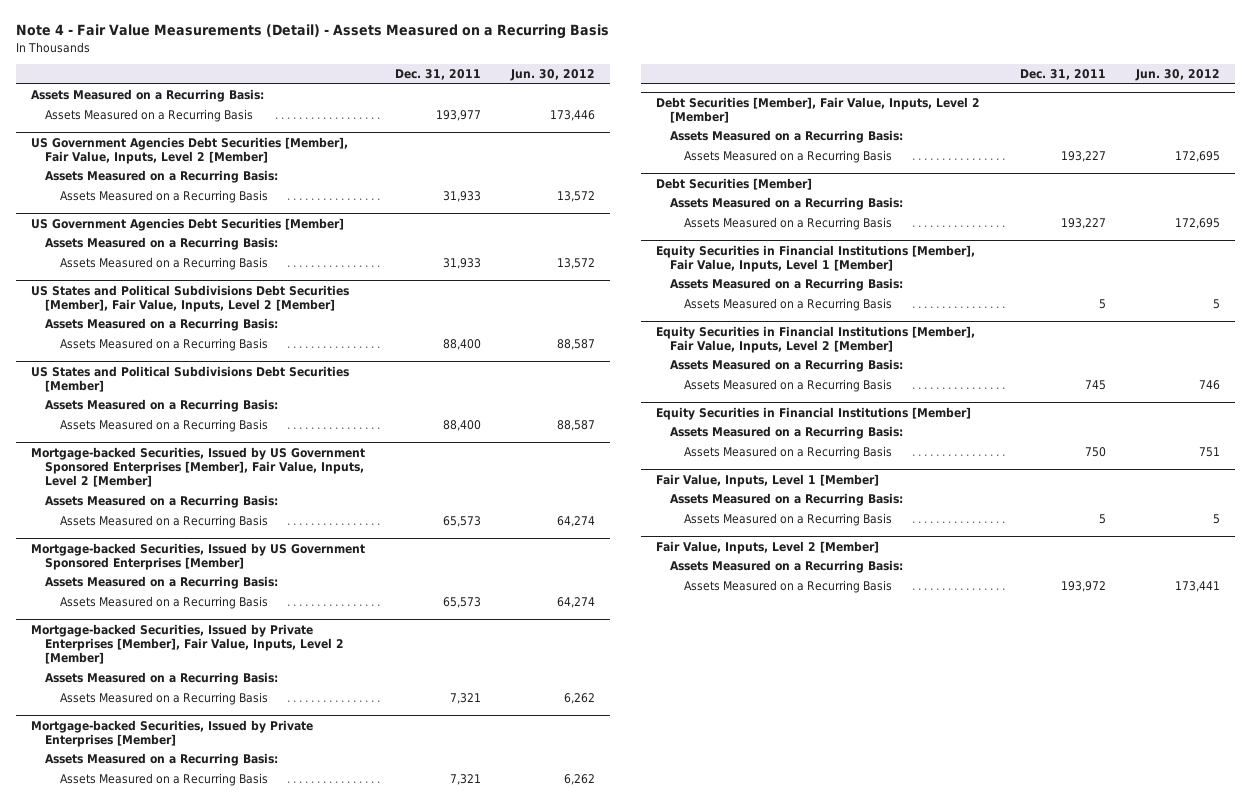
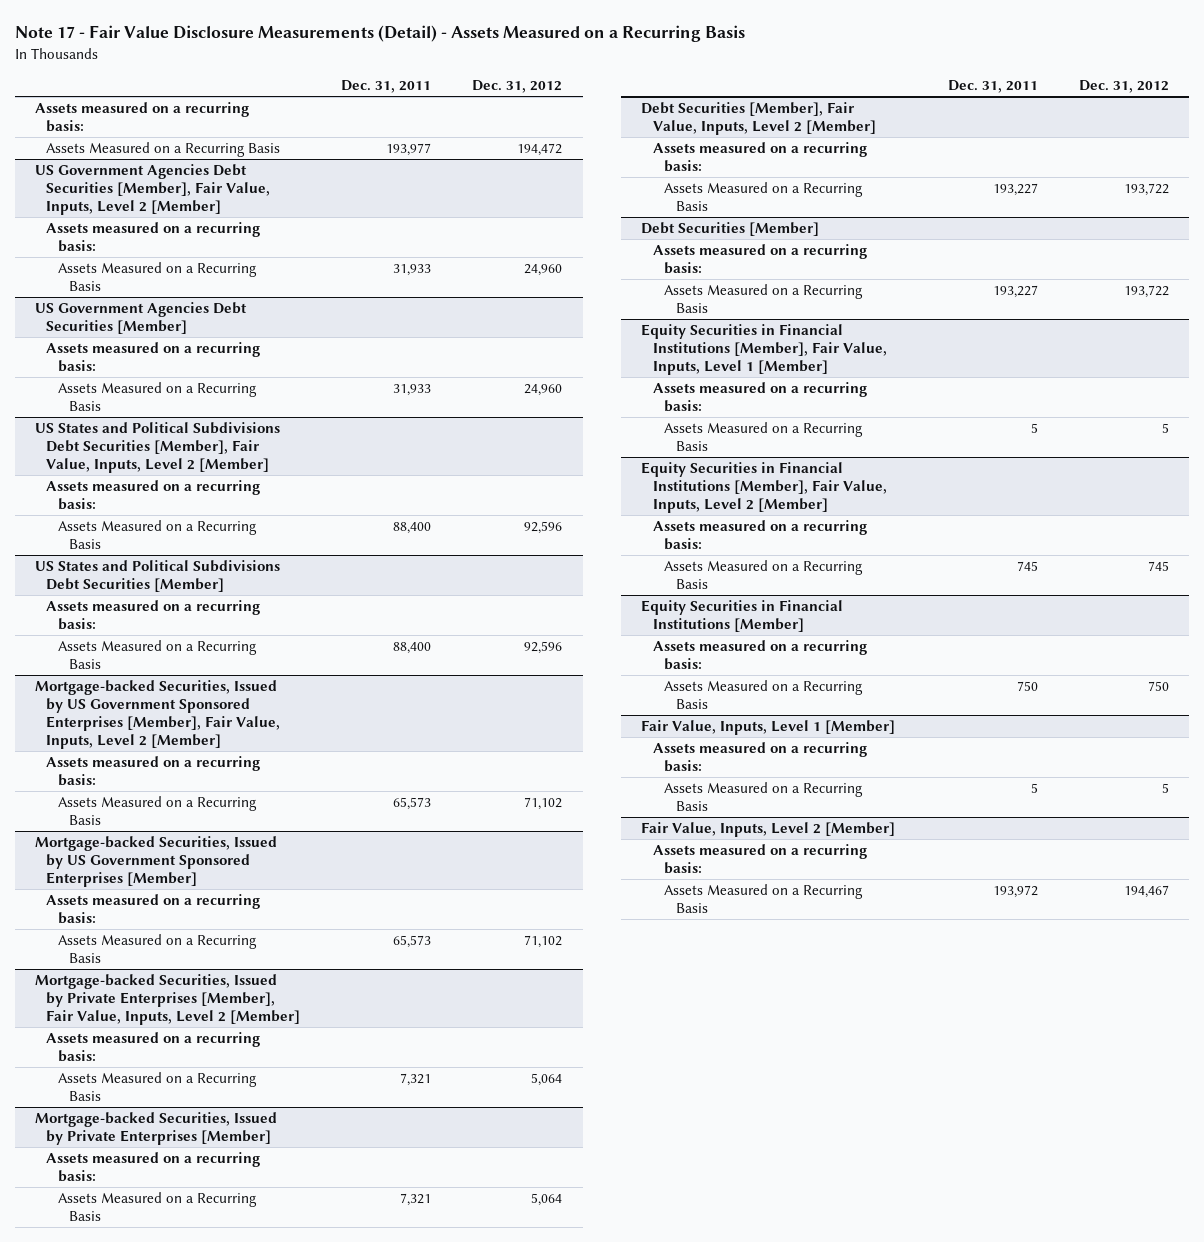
- Note 4 - Fair Value Measurements (Detail) - Assets Measured on a Recurring Basis
+ Note 17 - Fair Value Disclosure Measurements (Detail) - Assets Measured on a Recurring Basis
- | Dec. 31, 2011 | Jun. 30, 2012
+ | Dec. 31, 2011 | Dec. 31, 2012
- Assets Measured on a Recurring Basis:
+ Assets measured on a recurring basis:
@ US Government Agencies Debt Securities [Member], Fair Value, Inputs, Level 2 [Member]
- Assets Measured on a Recurring Basis:
+ Assets measured on a recurring basis:
@ US Government Agencies Debt Securities [Member]
- Assets Measured on a Recurring Basis:
+ Assets measured on a recurring basis:
@ US States and Political Subdivisions Debt Securities [Member], Fair Value, Inputs, Level 2 [Member]
- Assets Measured on a Recurring Basis:
+ Assets measured on a recurring basis:
@ US States and Political Subdivisions Debt Securities [Member]
- Assets Measured on a Recurring Basis:
+ Assets measured on a recurring basis:
@ Mortgage-backed Securities, Issued by US Government Sponsored Enterprises [Member], Fair Value, Inputs, Level 2 [Member]
- Assets Measured on a Recurring Basis:
+ Assets measured on a recurring basis:
@ Mortgage-backed Securities, Issued by US Government Sponsored Enterprises [Member]
- Assets Measured on a Recurring Basis:
+ Assets measured on a recurring basis:
@ Mortgage-backed Securities, Issued by Private Enterprises [Member], Fair Value, Inputs, Level 2 [Member]
- Assets Measured on a Recurring Basis:
+ Assets measured on a recurring basis:
@ Mortgage-backed Securities, Issued by Private Enterprises [Member]
- Assets Measured on a Recurring Basis:
+ Assets measured on a recurring basis:
@ Debt Securities [Member], Fair Value, Inputs, Level 2 [Member]
- Assets Measured on a Recurring Basis:
+ Assets measured on a recurring basis:
@ Debt Securities [Member]
- Assets Measured on a Recurring Basis:
+ Assets measured on a recurring basis:
@ Equity Securities in Financial Institutions [Member], Fair Value, Inputs, Level 1 [Member]
- Assets Measured on a Recurring Basis:
+ Assets measured on a recurring basis:
@ Equity Securities in Financial Institutions [Member], Fair Value, Inputs, Level 2 [Member]
- Assets Measured on a Recurring Basis:
+ Assets measured on a recurring basis:
@ Equity Securities in Financial Institutions [Member]
- Assets Measured on a Recurring Basis:
+ Assets measured on a recurring basis:
@ Fair Value, Inputs, Level 1 [Member]
- Assets Measured on a Recurring Basis:
+ Assets measured on a recurring basis:
@ Fair Value, Inputs, Level 2 [Member]
- Assets Measured on a Recurring Basis:
+ Assets measured on a recurring basis:

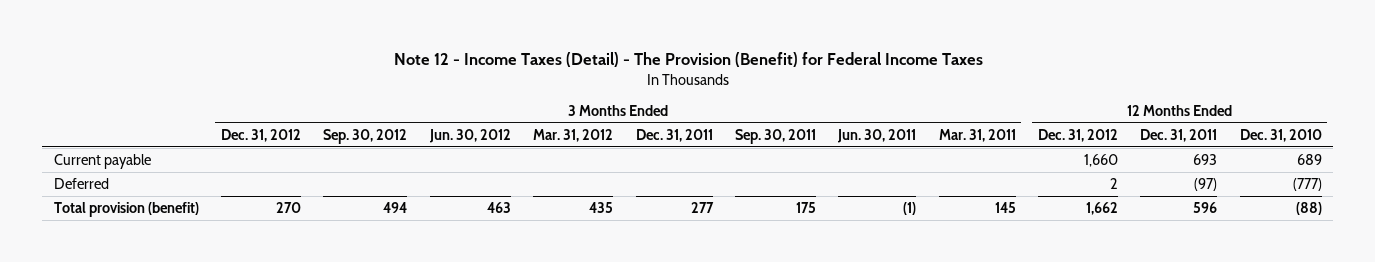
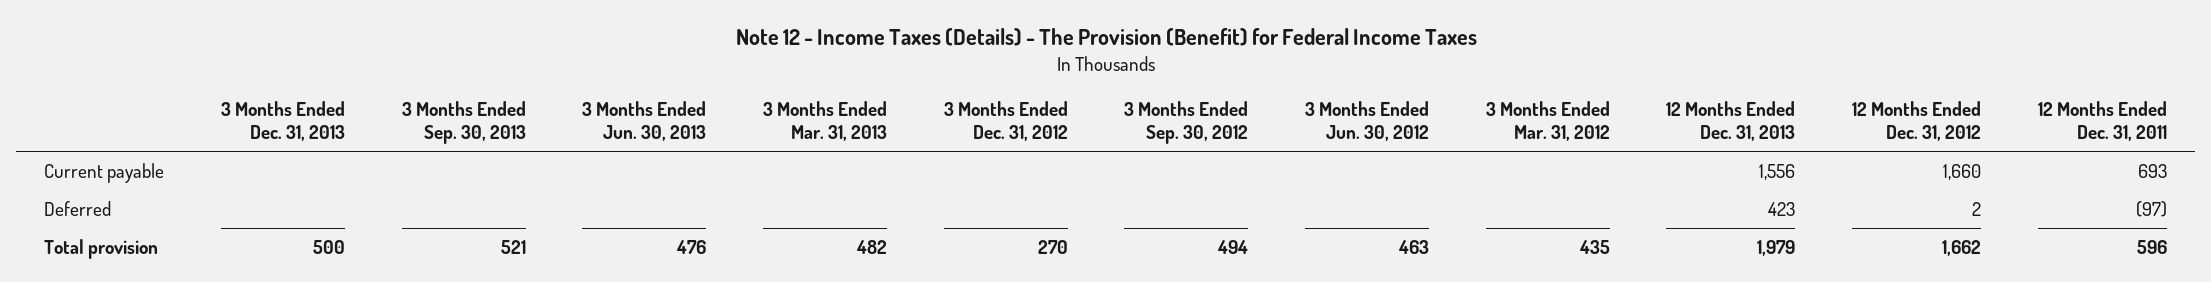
- Note 12 - Income Taxes (Detail) - The Provision (Benefit) for Federal Income Taxes
+ Note 12 - Income Taxes (Details) - The Provision (Benefit) for Federal Income Taxes
- | 3 Months Ended Dec. 31, 2012 | 3 Months Ended Sep. 30, 2012 | 3 Months Ended Jun. 30, 2012 | 3 Months Ended Mar. 31, 2012 | 3 Months Ended Dec. 31, 2011 | 3 Months Ended Sep. 30, 2011 | 3 Months Ended Jun. 30, 2011 | 3 Months Ended Mar. 31, 2011 | 12 Months Ended Dec. 31, 2012 | 12 Months Ended Dec. 31, 2011 | 12 Months Ended Dec. 31, 2010
+ | 3 Months Ended Dec. 31, 2013 | 3 Months Ended Sep. 30, 2013 | 3 Months Ended Jun. 30, 2013 | 3 Months Ended Mar. 31, 2013 | 3 Months Ended Dec. 31, 2012 | 3 Months Ended Sep. 30, 2012 | 3 Months Ended Jun. 30, 2012 | 3 Months Ended Mar. 31, 2012 | 12 Months Ended Dec. 31, 2013 | 12 Months Ended Dec. 31, 2012 | 12 Months Ended Dec. 31, 2011
- Total provision (benefit) | 270 | 494 | 463 | 435 | 277 | 175 | (1) | 145 | 1,662 | 596 | (88)
+ Total provision | 500 | 521 | 476 | 482 | 270 | 494 | 463 | 435 | 1,979 | 1,662 | 596

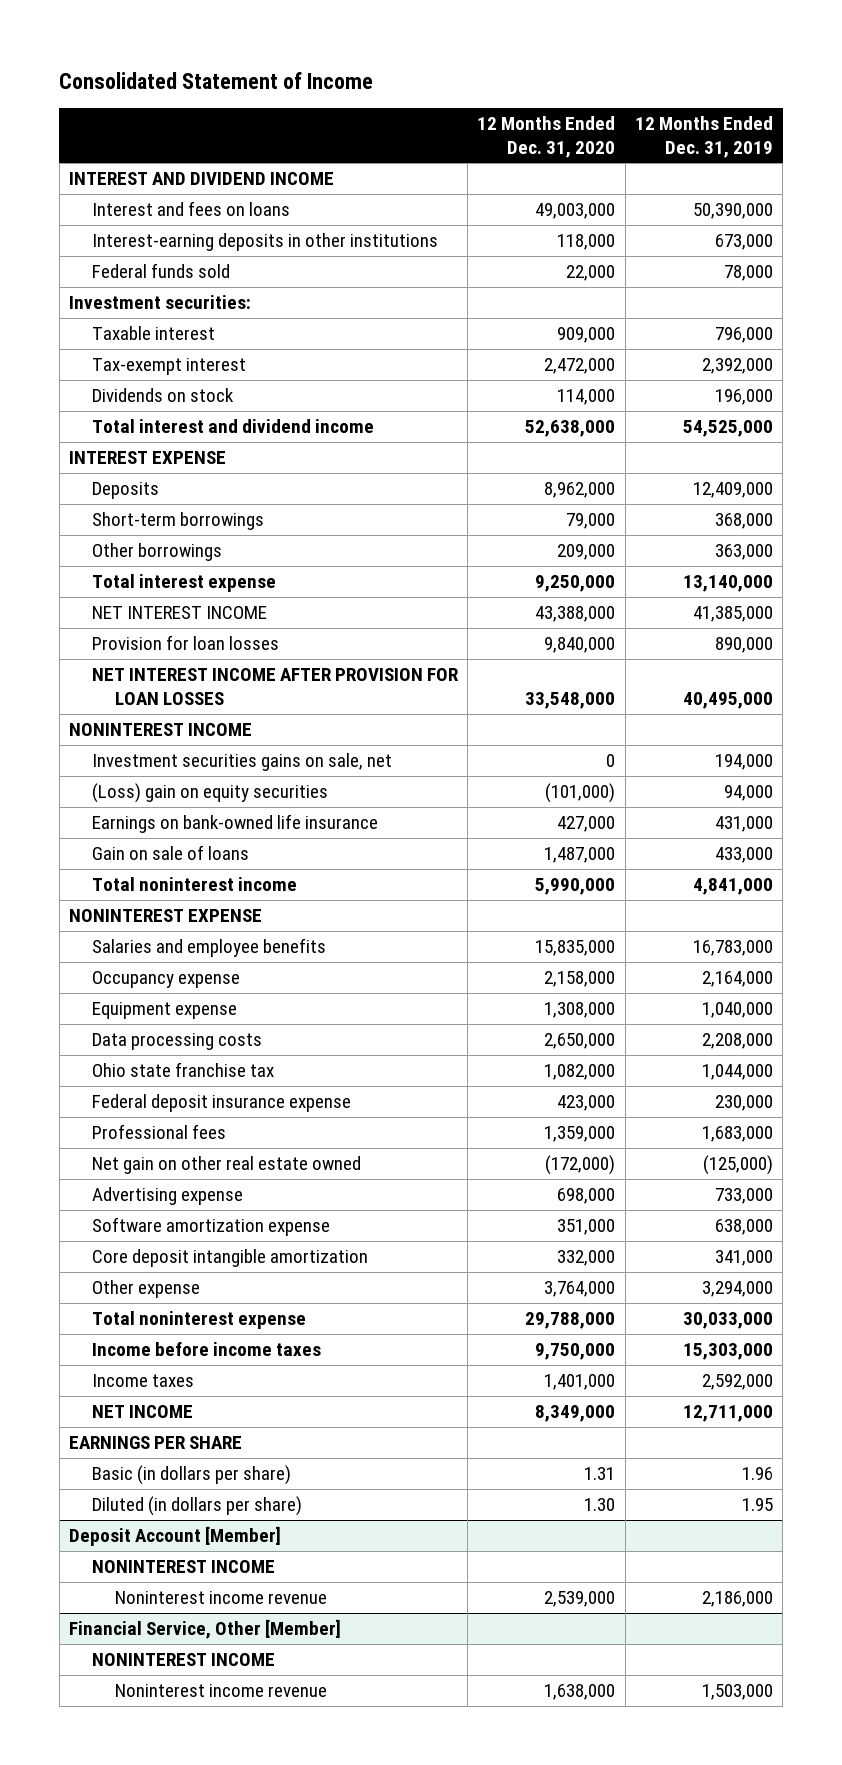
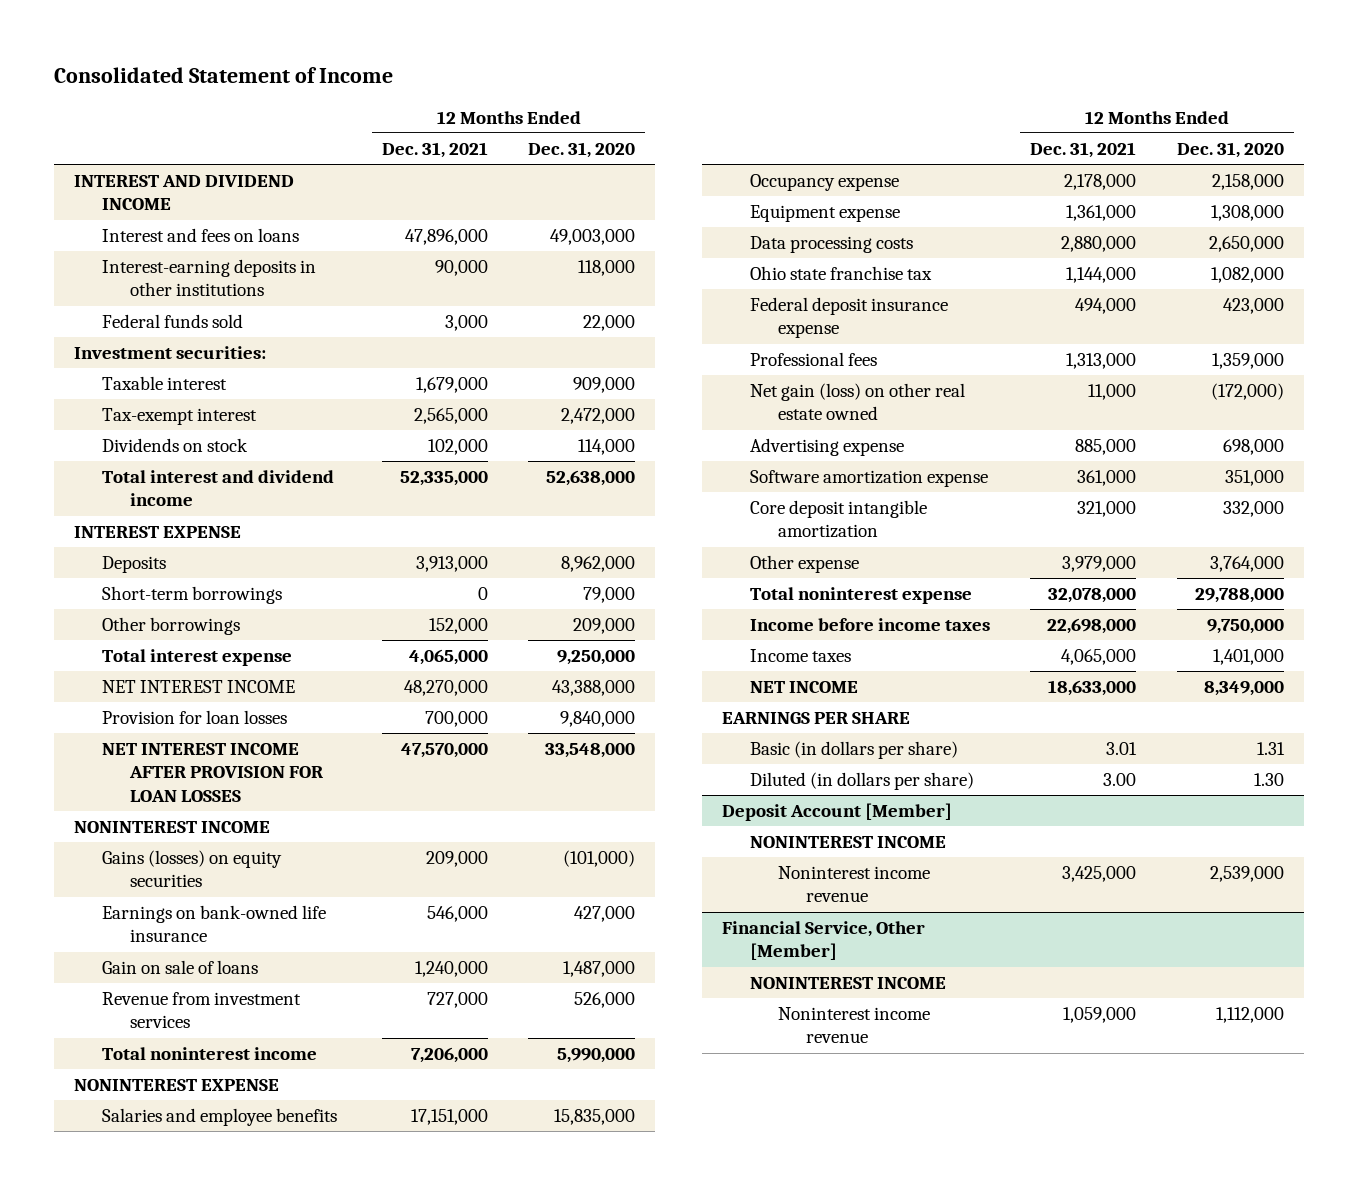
- | 12 Months Ended Dec. 31, 2020 | 12 Months Ended Dec. 31, 2019
+ | 12 Months Ended Dec. 31, 2021 | 12 Months Ended Dec. 31, 2020
- Investment securities gains on sale, net | 0 | 194,000
- (Loss) gain on equity securities | (101,000) | 94,000
+ Gains (losses) on equity securities | 209,000 | (101,000)
+ Revenue from investment services | 727,000 | 526,000
- Net gain on other real estate owned | (172,000) | (125,000)
+ Net gain (loss) on other real estate owned | 11,000 | (172,000)
@ Financial Service, Other [Member]
- Noninterest income revenue | 1,638,000 | 1,503,000
+ Noninterest income revenue | 1,059,000 | 1,112,000

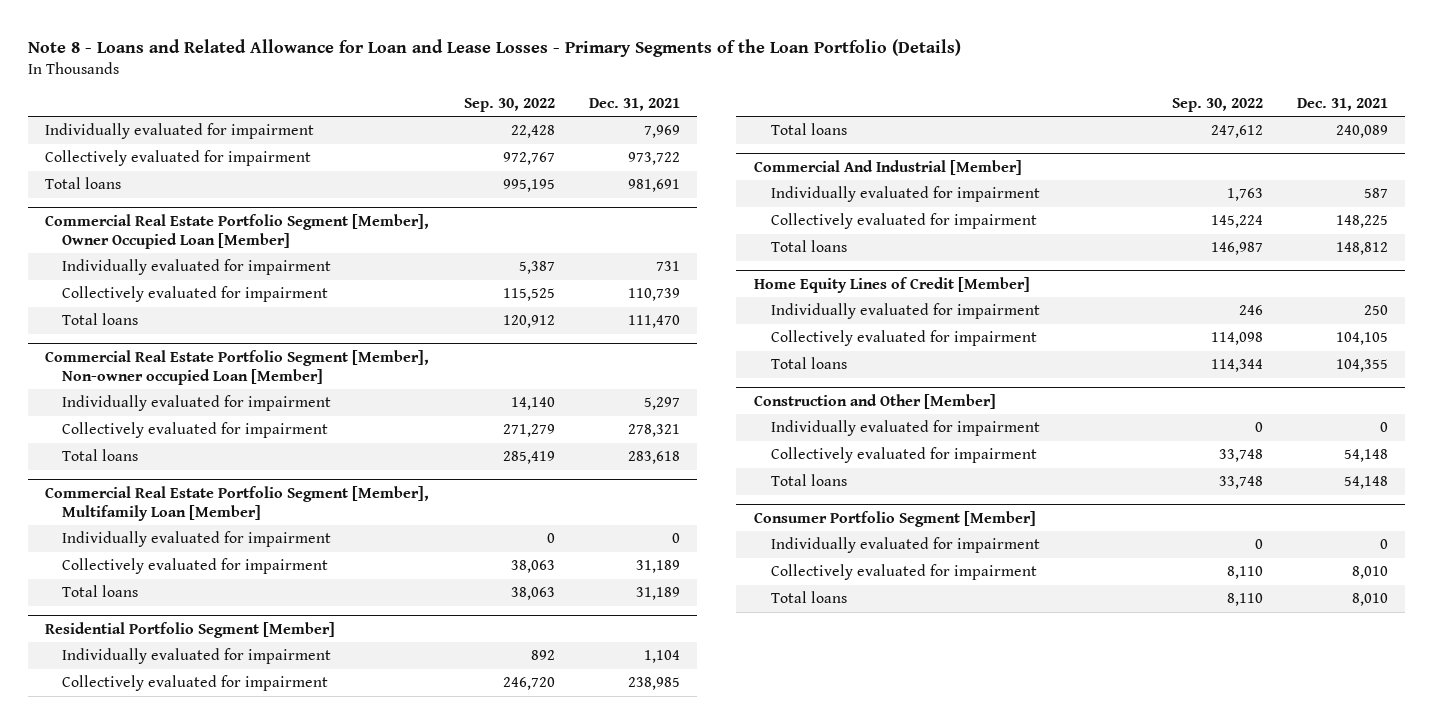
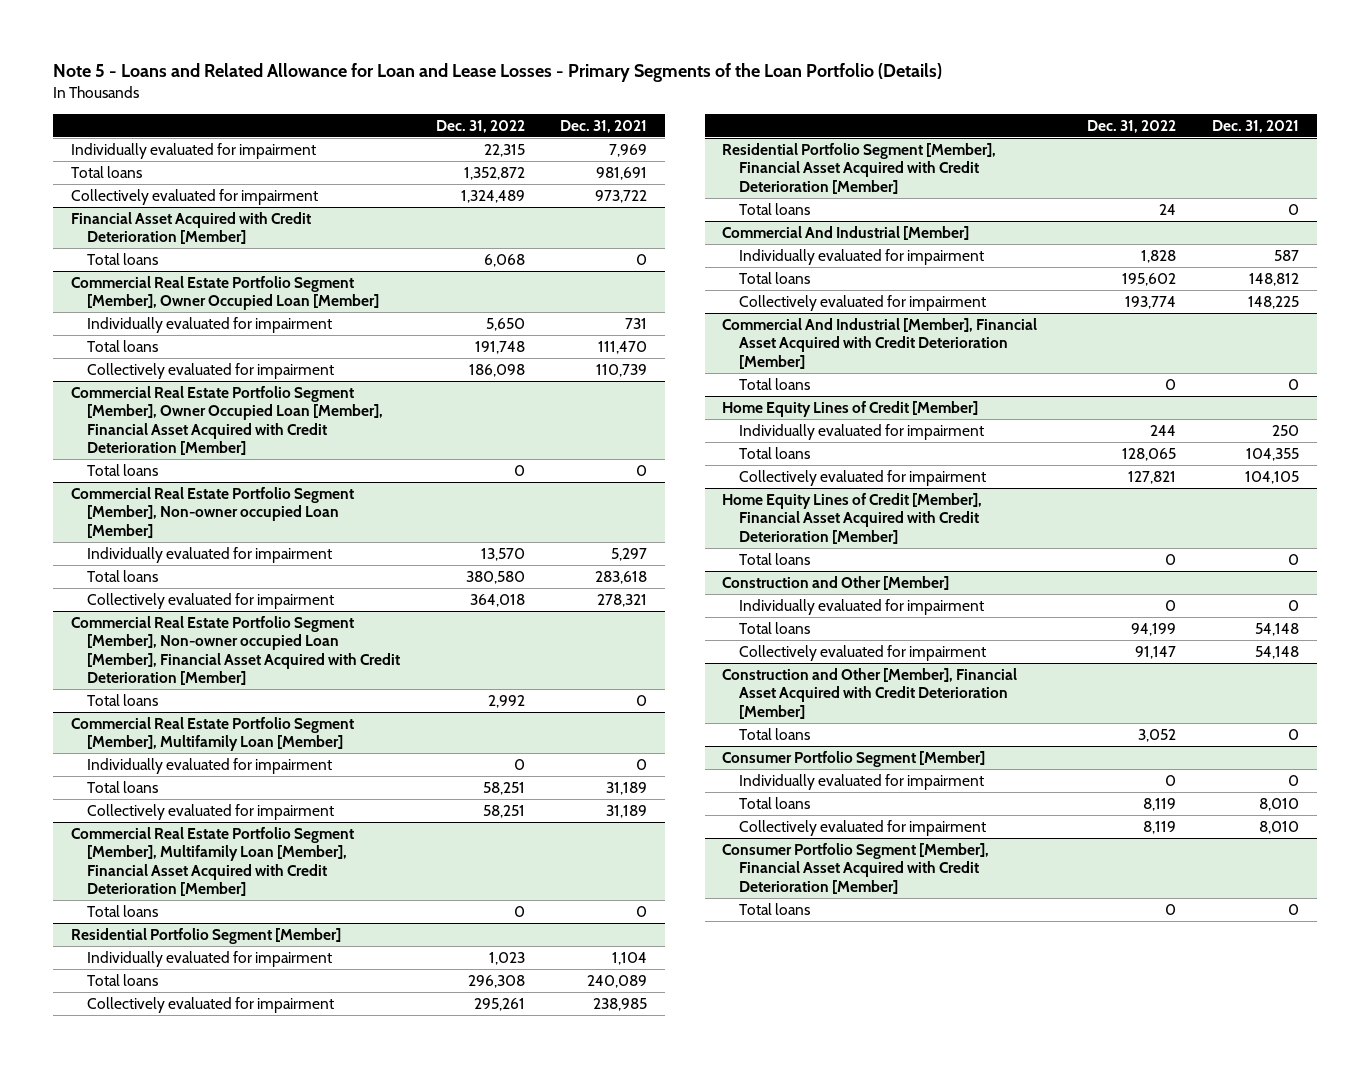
- Note 8 - Loans and Related Allowance for Loan and Lease Losses - Primary Segments of the Loan Portfolio (Details)
+ Note 5 - Loans and Related Allowance for Loan and Lease Losses - Primary Segments of the Loan Portfolio (Details)
- | Sep. 30, 2022 | Dec. 31, 2021
+ | Dec. 31, 2022 | Dec. 31, 2021
moved down: Collectively evaluated for impairment | 1,324,489 | 973,722
+ Financial Asset Acquired with Credit Deterioration [Member]
+ Total loans | 6,068 | 0
@ Commercial Real Estate Portfolio Segment [Member], Owner Occupied Loan [Member]
moved down: Collectively evaluated for impairment | 186,098 | 110,739
+ Commercial Real Estate Portfolio Segment [Member], Owner Occupied Loan [Member], Financial Asset Acquired with Credit Deterioration [Member]
+ Total loans | 0 | 0
@ Commercial Real Estate Portfolio Segment [Member], Non-owner occupied Loan [Member]
moved down: Collectively evaluated for impairment | 364,018 | 278,321
+ Commercial Real Estate Portfolio Segment [Member], Non-owner occupied Loan [Member], Financial Asset Acquired with Credit Deterioration [Member]
+ Total loans | 2,992 | 0
@ Commercial Real Estate Portfolio Segment [Member], Multifamily Loan [Member]
moved down: Collectively evaluated for impairment | 58,251 | 31,189
+ Commercial Real Estate Portfolio Segment [Member], Multifamily Loan [Member], Financial Asset Acquired with Credit Deterioration [Member]
+ Total loans | 0 | 0
@ Residential Portfolio Segment [Member]
moved down: Collectively evaluated for impairment | 295,261 | 238,985
+ Residential Portfolio Segment [Member], Financial Asset Acquired with Credit Deterioration [Member]
+ Total loans | 24 | 0
@ Commercial And Industrial [Member]
moved down: Collectively evaluated for impairment | 193,774 | 148,225
+ Commercial And Industrial [Member], Financial Asset Acquired with Credit Deterioration [Member]
+ Total loans | 0 | 0
@ Home Equity Lines of Credit [Member]
moved down: Collectively evaluated for impairment | 127,821 | 104,105
+ Home Equity Lines of Credit [Member], Financial Asset Acquired with Credit Deterioration [Member]
+ Total loans | 0 | 0
@ Construction and Other [Member]
moved down: Collectively evaluated for impairment | 91,147 | 54,148
+ Construction and Other [Member], Financial Asset Acquired with Credit Deterioration [Member]
+ Total loans | 3,052 | 0
@ Consumer Portfolio Segment [Member]
moved down: Collectively evaluated for impairment | 8,119 | 8,010
+ Consumer Portfolio Segment [Member], Financial Asset Acquired with Credit Deterioration [Member]
+ Total loans | 0 | 0

